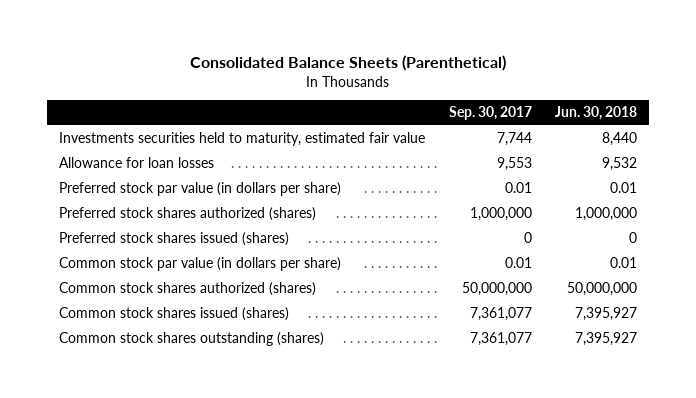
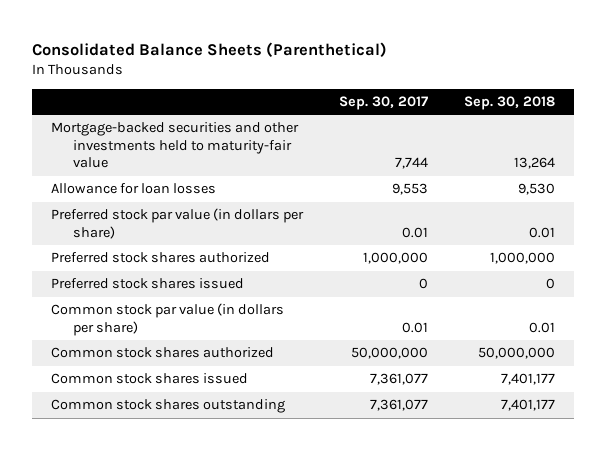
- | Sep. 30, 2017 | Jun. 30, 2018
+ | Sep. 30, 2017 | Sep. 30, 2018
- Investments securities held to maturity, estimated fair value | 7,744 | 8,440
+ Mortgage-backed securities and other investments held to maturity-fair value | 7,744 | 13,264
- Preferred stock shares authorized (shares) | 1,000,000 | 1,000,000
- Preferred stock shares issued (shares) | 0 | 0
+ Preferred stock shares authorized | 1,000,000 | 1,000,000
+ Preferred stock shares issued | 0 | 0
- Common stock shares authorized (shares) | 50,000,000 | 50,000,000
- Common stock shares issued (shares) | 7,361,077 | 7,395,927
- Common stock shares outstanding (shares) | 7,361,077 | 7,395,927
+ Common stock shares authorized | 50,000,000 | 50,000,000
+ Common stock shares issued | 7,361,077 | 7,401,177
+ Common stock shares outstanding | 7,361,077 | 7,401,177

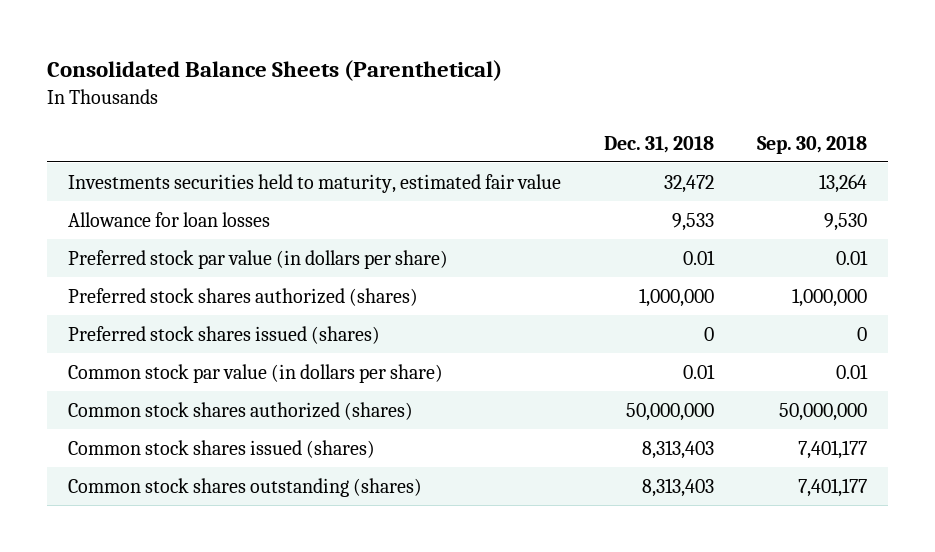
- | Sep. 30, 2017 | Sep. 30, 2018
+ | Dec. 31, 2018 | Sep. 30, 2018
- Mortgage-backed securities and other investments held to maturity-fair value | 7,744 | 13,264
+ Investments securities held to maturity, estimated fair value | 32,472 | 13,264
- Preferred stock shares authorized | 1,000,000 | 1,000,000
- Preferred stock shares issued | 0 | 0
+ Preferred stock shares authorized (shares) | 1,000,000 | 1,000,000
+ Preferred stock shares issued (shares) | 0 | 0
- Common stock shares authorized | 50,000,000 | 50,000,000
- Common stock shares issued | 7,361,077 | 7,401,177
- Common stock shares outstanding | 7,361,077 | 7,401,177
+ Common stock shares authorized (shares) | 50,000,000 | 50,000,000
+ Common stock shares issued (shares) | 8,313,403 | 7,401,177
+ Common stock shares outstanding (shares) | 8,313,403 | 7,401,177

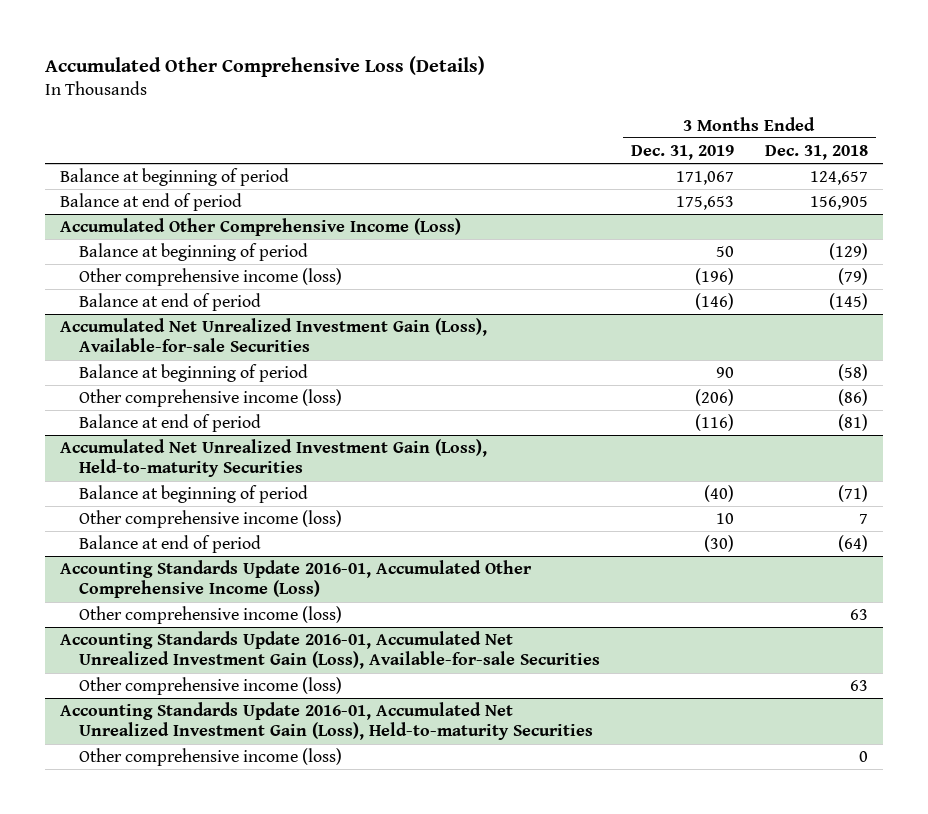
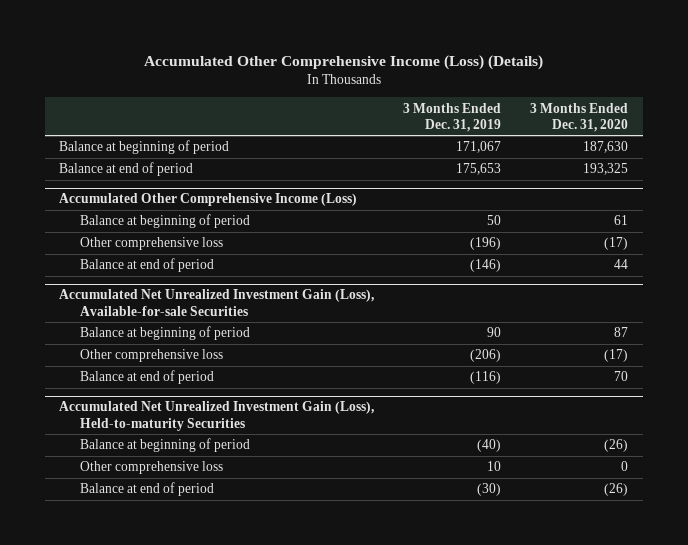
- Accumulated Other Comprehensive Loss (Details)
+ Accumulated Other Comprehensive Income (Loss) (Details)
- | 3 Months Ended Dec. 31, 2019 | 3 Months Ended Dec. 31, 2018
+ | 3 Months Ended Dec. 31, 2019 | 3 Months Ended Dec. 31, 2020
@ Accumulated Other Comprehensive Income (Loss)
- Other comprehensive income (loss) | (196) | (79)
+ Other comprehensive loss | (196) | (17)
@ Accumulated Net Unrealized Investment Gain (Loss), Available-for-sale Securities
- Other comprehensive income (loss) | (206) | (86)
+ Other comprehensive loss | (206) | (17)
@ Accumulated Net Unrealized Investment Gain (Loss), Held-to-maturity Securities
- Other comprehensive income (loss) | 10 | 7
+ Other comprehensive loss | 10 | 0
- Accounting Standards Update 2016-01, Accumulated Other Comprehensive Income (Loss)
- Other comprehensive income (loss) | | 63
- Accounting Standards Update 2016-01, Accumulated Net Unrealized Investment Gain (Loss), Available-for-sale Securities
- Other comprehensive income (loss) | | 63
- Accounting Standards Update 2016-01, Accumulated Net Unrealized Investment Gain (Loss), Held-to-maturity Securities
- Other comprehensive income (loss) | | 0

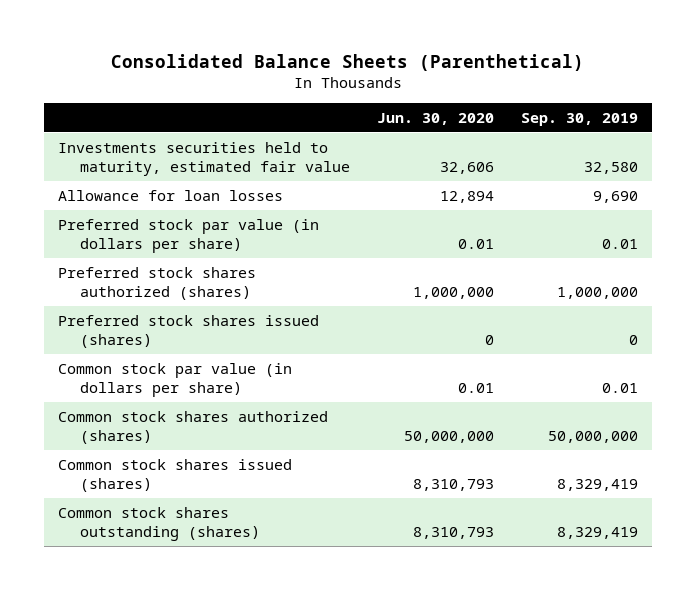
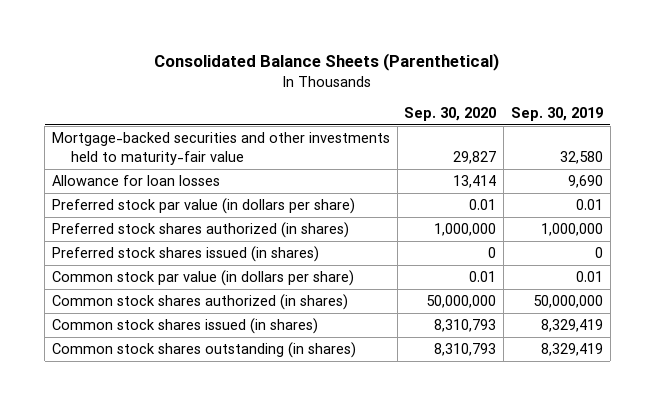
- | Jun. 30, 2020 | Sep. 30, 2019
+ | Sep. 30, 2020 | Sep. 30, 2019
- Investments securities held to maturity, estimated fair value | 32,606 | 32,580
+ Mortgage-backed securities and other investments held to maturity-fair value | 29,827 | 32,580
- Preferred stock shares authorized (shares) | 1,000,000 | 1,000,000
- Preferred stock shares issued (shares) | 0 | 0
+ Preferred stock shares authorized (in shares) | 1,000,000 | 1,000,000
+ Preferred stock shares issued (in shares) | 0 | 0
- Common stock shares authorized (shares) | 50,000,000 | 50,000,000
- Common stock shares issued (shares) | 8,310,793 | 8,329,419
- Common stock shares outstanding (shares) | 8,310,793 | 8,329,419
+ Common stock shares authorized (in shares) | 50,000,000 | 50,000,000
+ Common stock shares issued (in shares) | 8,310,793 | 8,329,419
+ Common stock shares outstanding (in shares) | 8,310,793 | 8,329,419

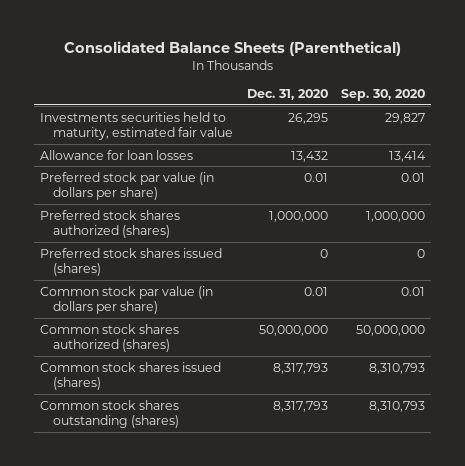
- | Sep. 30, 2020 | Sep. 30, 2019
+ | Dec. 31, 2020 | Sep. 30, 2020
- Mortgage-backed securities and other investments held to maturity-fair value | 29,827 | 32,580
+ Investments securities held to maturity, estimated fair value | 26,295 | 29,827
- Preferred stock shares authorized (in shares) | 1,000,000 | 1,000,000
- Preferred stock shares issued (in shares) | 0 | 0
+ Preferred stock shares authorized (shares) | 1,000,000 | 1,000,000
+ Preferred stock shares issued (shares) | 0 | 0
- Common stock shares authorized (in shares) | 50,000,000 | 50,000,000
- Common stock shares issued (in shares) | 8,310,793 | 8,329,419
- Common stock shares outstanding (in shares) | 8,310,793 | 8,329,419
+ Common stock shares authorized (shares) | 50,000,000 | 50,000,000
+ Common stock shares issued (shares) | 8,317,793 | 8,310,793
+ Common stock shares outstanding (shares) | 8,317,793 | 8,310,793

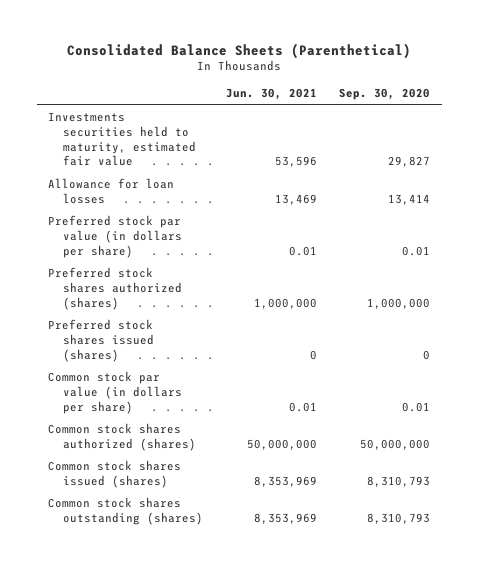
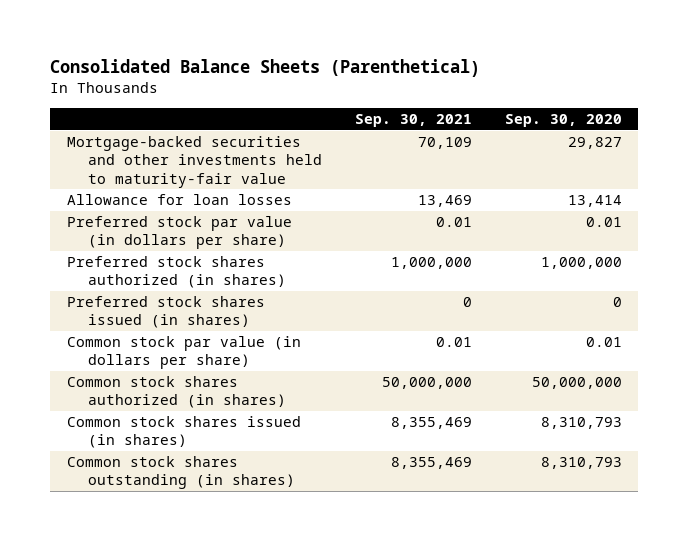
- | Jun. 30, 2021 | Sep. 30, 2020
+ | Sep. 30, 2021 | Sep. 30, 2020
- Investments securities held to maturity, estimated fair value | 53,596 | 29,827
+ Mortgage-backed securities and other investments held to maturity-fair value | 70,109 | 29,827
- Preferred stock shares authorized (shares) | 1,000,000 | 1,000,000
- Preferred stock shares issued (shares) | 0 | 0
+ Preferred stock shares authorized (in shares) | 1,000,000 | 1,000,000
+ Preferred stock shares issued (in shares) | 0 | 0
- Common stock shares authorized (shares) | 50,000,000 | 50,000,000
- Common stock shares issued (shares) | 8,353,969 | 8,310,793
- Common stock shares outstanding (shares) | 8,353,969 | 8,310,793
+ Common stock shares authorized (in shares) | 50,000,000 | 50,000,000
+ Common stock shares issued (in shares) | 8,355,469 | 8,310,793
+ Common stock shares outstanding (in shares) | 8,355,469 | 8,310,793

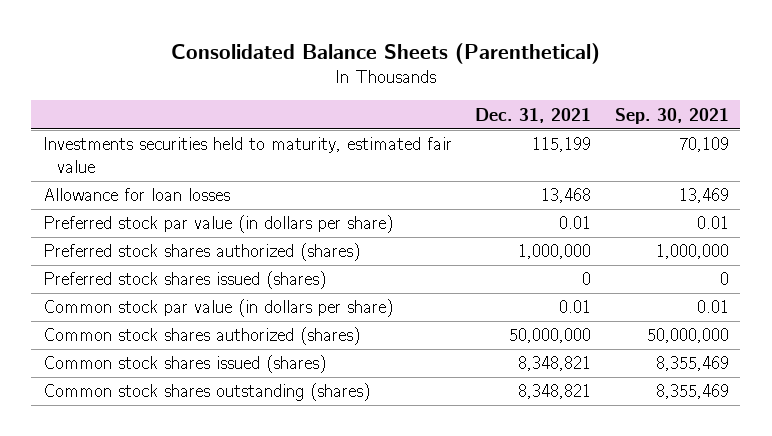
- | Sep. 30, 2021 | Sep. 30, 2020
+ | Dec. 31, 2021 | Sep. 30, 2021
- Mortgage-backed securities and other investments held to maturity-fair value | 70,109 | 29,827
+ Investments securities held to maturity, estimated fair value | 115,199 | 70,109
- Preferred stock shares authorized (in shares) | 1,000,000 | 1,000,000
- Preferred stock shares issued (in shares) | 0 | 0
+ Preferred stock shares authorized (shares) | 1,000,000 | 1,000,000
+ Preferred stock shares issued (shares) | 0 | 0
- Common stock shares authorized (in shares) | 50,000,000 | 50,000,000
- Common stock shares issued (in shares) | 8,355,469 | 8,310,793
- Common stock shares outstanding (in shares) | 8,355,469 | 8,310,793
+ Common stock shares authorized (shares) | 50,000,000 | 50,000,000
+ Common stock shares issued (shares) | 8,348,821 | 8,355,469
+ Common stock shares outstanding (shares) | 8,348,821 | 8,355,469

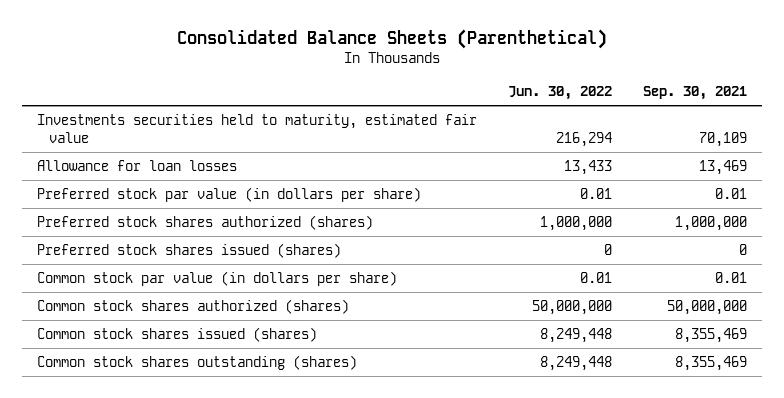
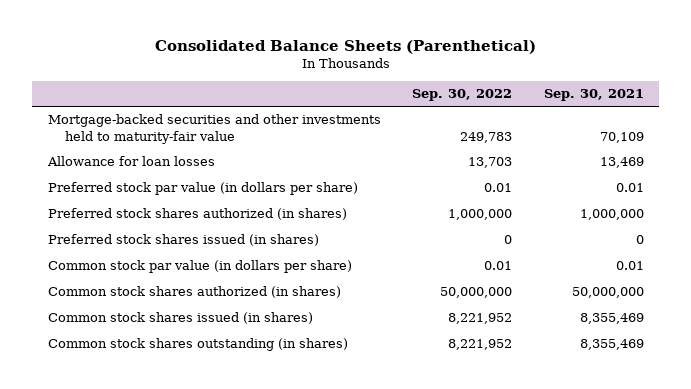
- | Jun. 30, 2022 | Sep. 30, 2021
+ | Sep. 30, 2022 | Sep. 30, 2021
- Investments securities held to maturity, estimated fair value | 216,294 | 70,109
+ Mortgage-backed securities and other investments held to maturity-fair value | 249,783 | 70,109
- Preferred stock shares authorized (shares) | 1,000,000 | 1,000,000
- Preferred stock shares issued (shares) | 0 | 0
+ Preferred stock shares authorized (in shares) | 1,000,000 | 1,000,000
+ Preferred stock shares issued (in shares) | 0 | 0
- Common stock shares authorized (shares) | 50,000,000 | 50,000,000
- Common stock shares issued (shares) | 8,249,448 | 8,355,469
- Common stock shares outstanding (shares) | 8,249,448 | 8,355,469
+ Common stock shares authorized (in shares) | 50,000,000 | 50,000,000
+ Common stock shares issued (in shares) | 8,221,952 | 8,355,469
+ Common stock shares outstanding (in shares) | 8,221,952 | 8,355,469

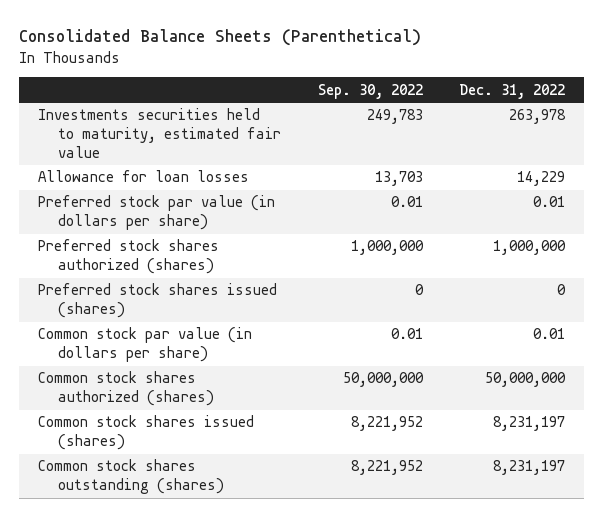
- | Sep. 30, 2022 | Sep. 30, 2021
+ | Sep. 30, 2022 | Dec. 31, 2022
- Mortgage-backed securities and other investments held to maturity-fair value | 249,783 | 70,109
+ Investments securities held to maturity, estimated fair value | 249,783 | 263,978
- Preferred stock shares authorized (in shares) | 1,000,000 | 1,000,000
- Preferred stock shares issued (in shares) | 0 | 0
+ Preferred stock shares authorized (shares) | 1,000,000 | 1,000,000
+ Preferred stock shares issued (shares) | 0 | 0
- Common stock shares authorized (in shares) | 50,000,000 | 50,000,000
- Common stock shares issued (in shares) | 8,221,952 | 8,355,469
- Common stock shares outstanding (in shares) | 8,221,952 | 8,355,469
+ Common stock shares authorized (shares) | 50,000,000 | 50,000,000
+ Common stock shares issued (shares) | 8,221,952 | 8,231,197
+ Common stock shares outstanding (shares) | 8,221,952 | 8,231,197

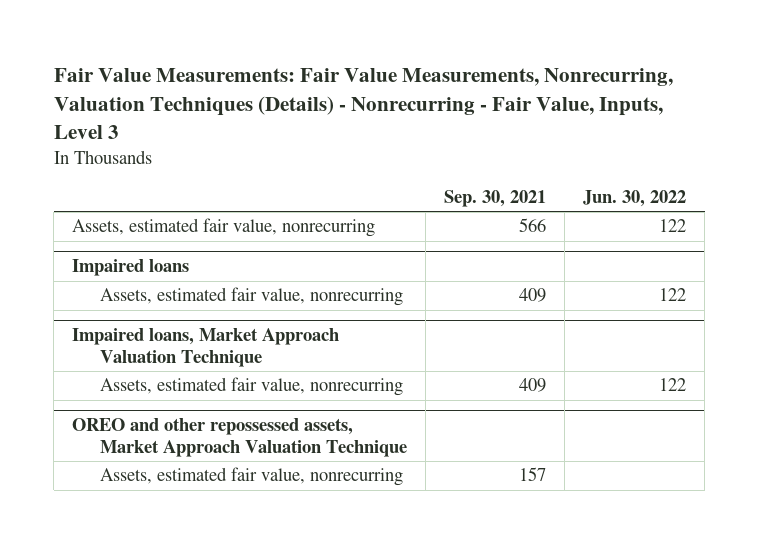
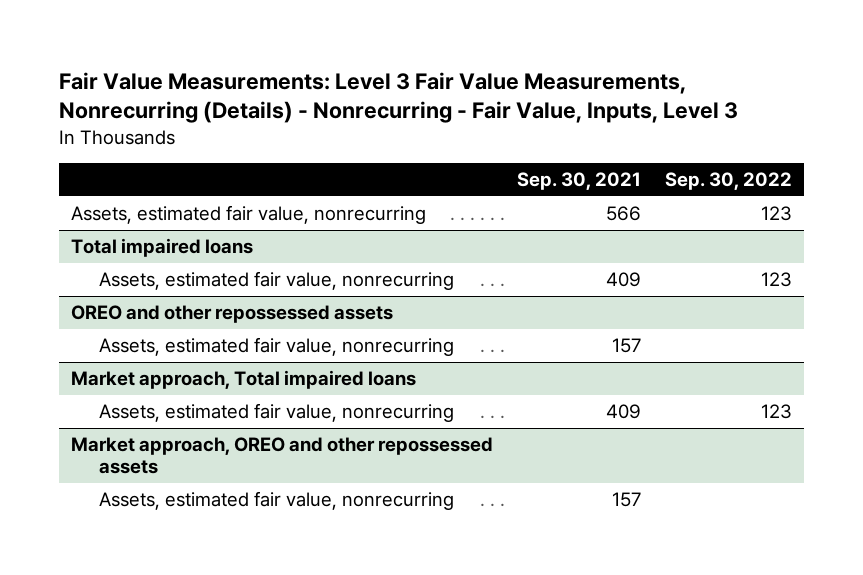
- Fair Value Measurements: Fair Value Measurements, Nonrecurring, Valuation Techniques (Details) - Nonrecurring - Fair Value, Inputs, Level 3
+ Fair Value Measurements: Level 3 Fair Value Measurements, Nonrecurring (Details) - Nonrecurring - Fair Value, Inputs, Level 3
- | Sep. 30, 2021 | Jun. 30, 2022
+ | Sep. 30, 2021 | Sep. 30, 2022
- Impaired loans
+ Total impaired loans
- Impaired loans, Market Approach Valuation Technique
+ OREO and other repossessed assets
+ Assets, estimated fair value, nonrecurring | 157 |
+ Market approach, Total impaired loans
- OREO and other repossessed assets, Market Approach Valuation Technique
+ Market approach, OREO and other repossessed assets

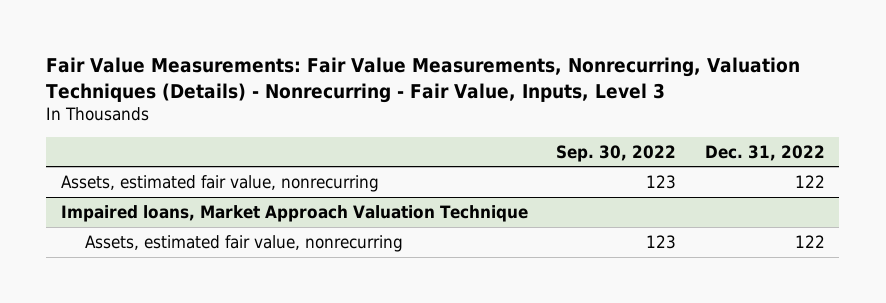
- Fair Value Measurements: Level 3 Fair Value Measurements, Nonrecurring (Details) - Nonrecurring - Fair Value, Inputs, Level 3
+ Fair Value Measurements: Fair Value Measurements, Nonrecurring, Valuation Techniques (Details) - Nonrecurring - Fair Value, Inputs, Level 3
- | Sep. 30, 2021 | Sep. 30, 2022
+ | Sep. 30, 2022 | Dec. 31, 2022
- Total impaired loans
- Assets, estimated fair value, nonrecurring | 409 | 123
- OREO and other repossessed assets
- Assets, estimated fair value, nonrecurring | 157 |
- Market approach, Total impaired loans
+ Impaired loans, Market Approach Valuation Technique
- Market approach, OREO and other repossessed assets
- Assets, estimated fair value, nonrecurring | 157 |

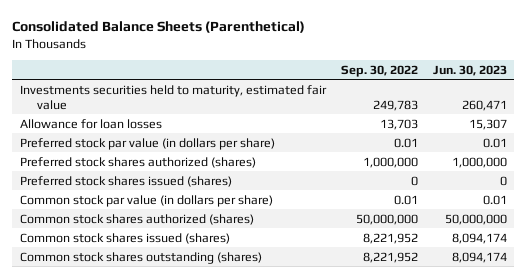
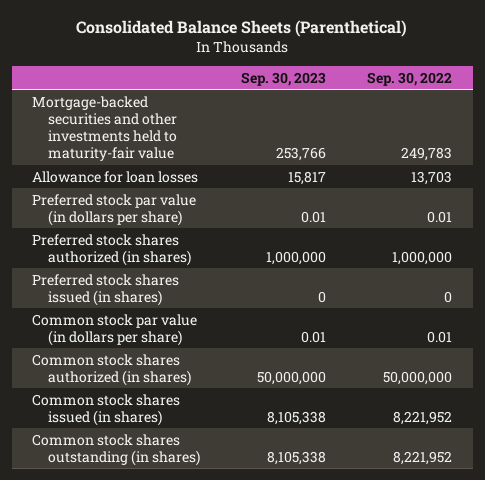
- | Sep. 30, 2022 | Jun. 30, 2023
+ | Sep. 30, 2023 | Sep. 30, 2022
- Investments securities held to maturity, estimated fair value | 249,783 | 260,471
+ Mortgage-backed securities and other investments held to maturity-fair value | 253,766 | 249,783
- Preferred stock shares authorized (shares) | 1,000,000 | 1,000,000
- Preferred stock shares issued (shares) | 0 | 0
+ Preferred stock shares authorized (in shares) | 1,000,000 | 1,000,000
+ Preferred stock shares issued (in shares) | 0 | 0
- Common stock shares authorized (shares) | 50,000,000 | 50,000,000
- Common stock shares issued (shares) | 8,221,952 | 8,094,174
- Common stock shares outstanding (shares) | 8,221,952 | 8,094,174
+ Common stock shares authorized (in shares) | 50,000,000 | 50,000,000
+ Common stock shares issued (in shares) | 8,105,338 | 8,221,952
+ Common stock shares outstanding (in shares) | 8,105,338 | 8,221,952

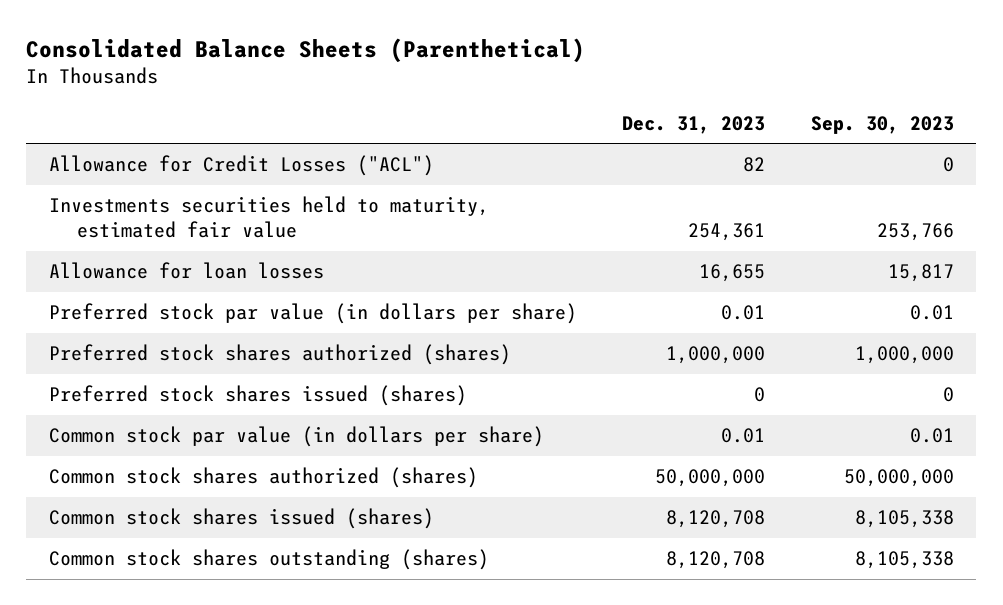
- | Sep. 30, 2023 | Sep. 30, 2022
+ | Dec. 31, 2023 | Sep. 30, 2023
- Mortgage-backed securities and other investments held to maturity-fair value | 253,766 | 249,783
+ Allowance for Credit Losses ("ACL") | 82 | 0
+ Investments securities held to maturity, estimated fair value | 254,361 | 253,766
- Preferred stock shares authorized (in shares) | 1,000,000 | 1,000,000
- Preferred stock shares issued (in shares) | 0 | 0
+ Preferred stock shares authorized (shares) | 1,000,000 | 1,000,000
+ Preferred stock shares issued (shares) | 0 | 0
- Common stock shares authorized (in shares) | 50,000,000 | 50,000,000
- Common stock shares issued (in shares) | 8,105,338 | 8,221,952
- Common stock shares outstanding (in shares) | 8,105,338 | 8,221,952
+ Common stock shares authorized (shares) | 50,000,000 | 50,000,000
+ Common stock shares issued (shares) | 8,120,708 | 8,105,338
+ Common stock shares outstanding (shares) | 8,120,708 | 8,105,338

